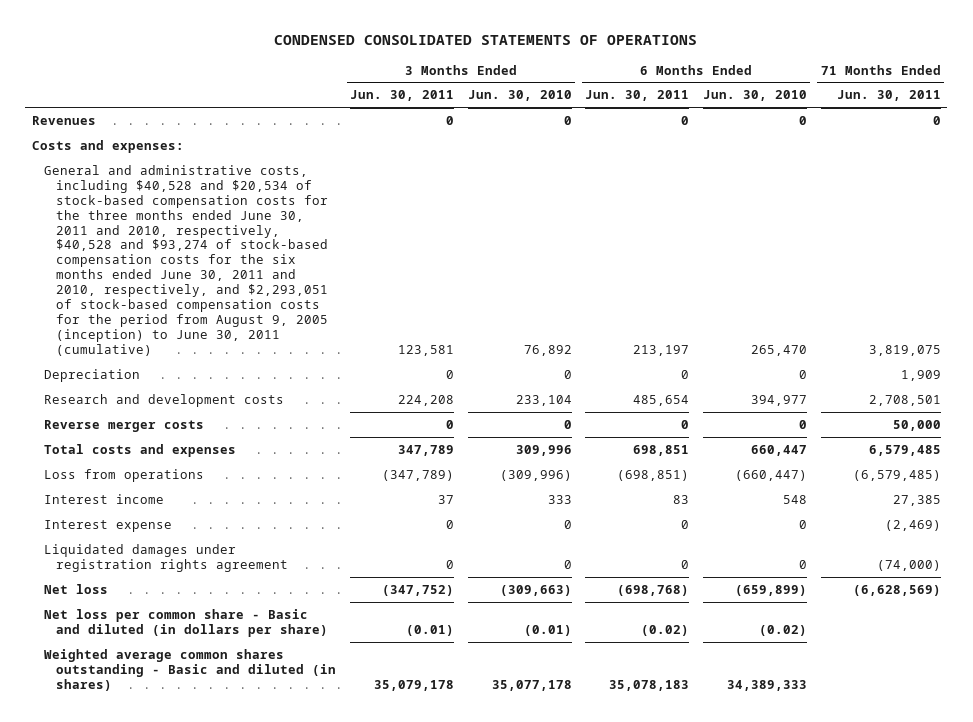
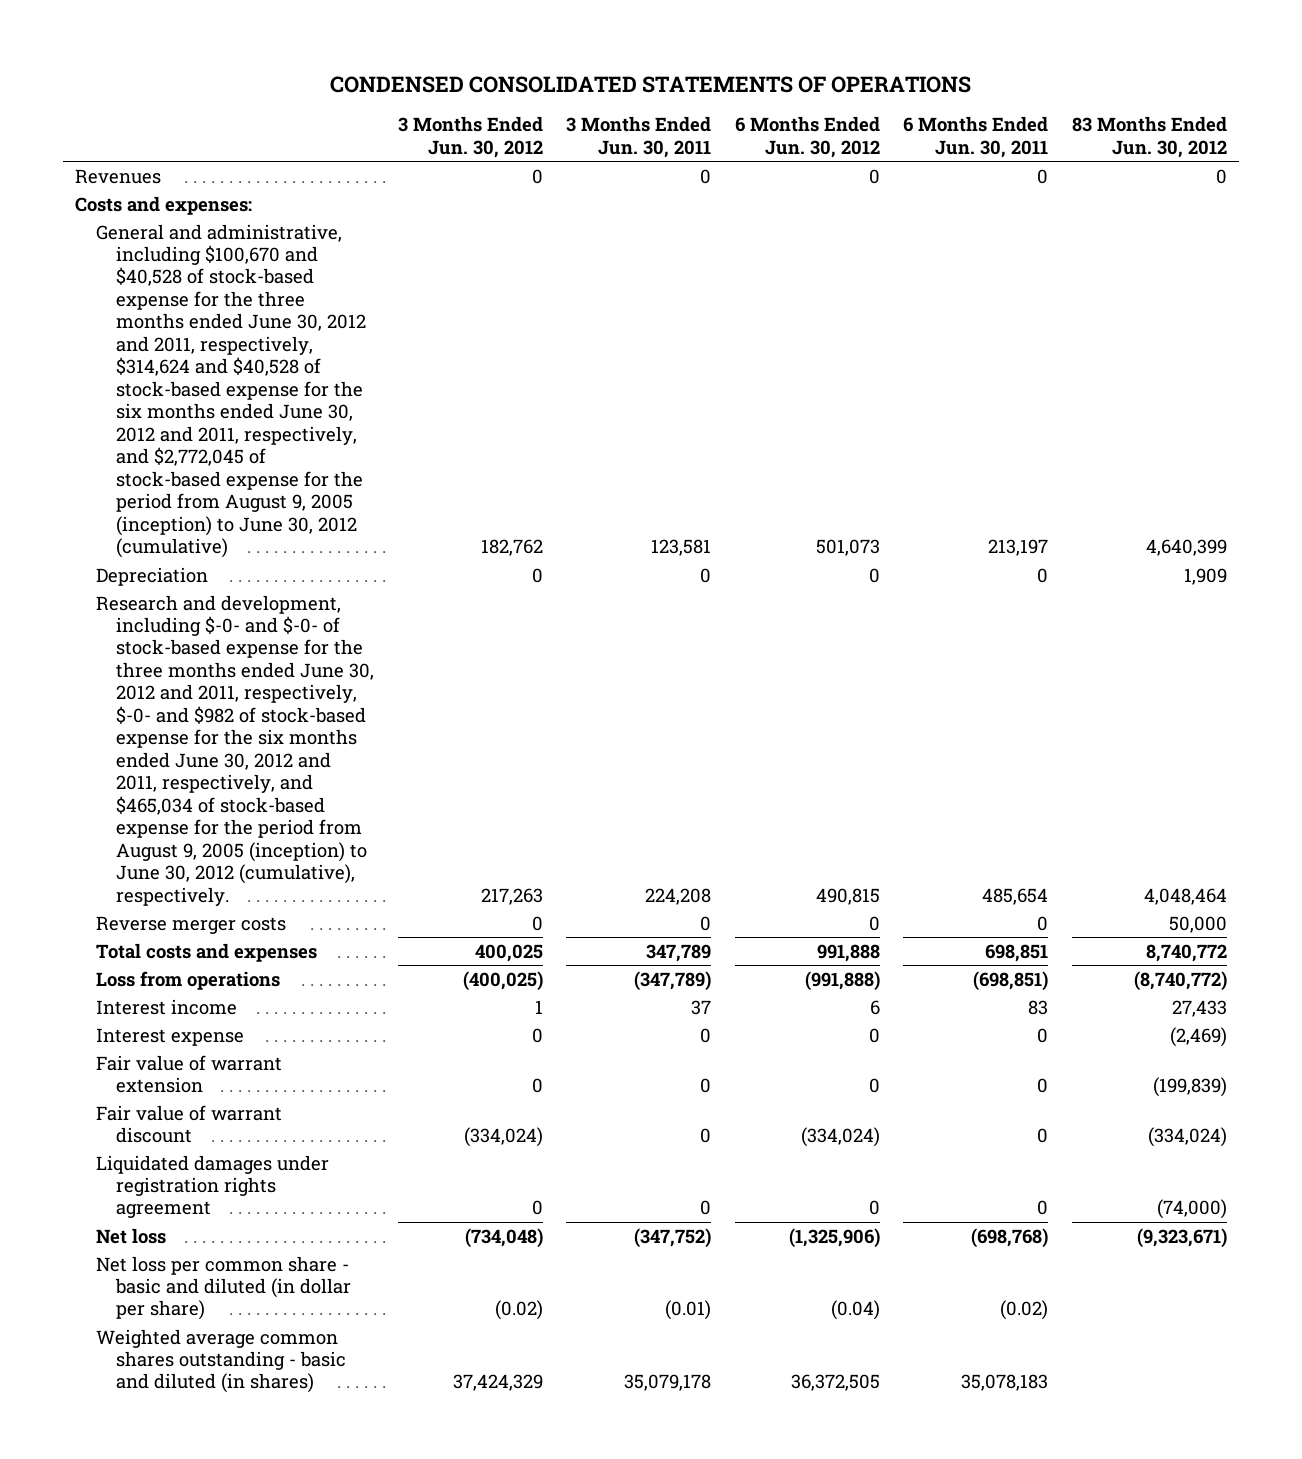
- | 3 Months Ended Jun. 30, 2011 | 3 Months Ended Jun. 30, 2010 | 6 Months Ended Jun. 30, 2011 | 6 Months Ended Jun. 30, 2010 | 71 Months Ended Jun. 30, 2011
+ | 3 Months Ended Jun. 30, 2012 | 3 Months Ended Jun. 30, 2011 | 6 Months Ended Jun. 30, 2012 | 6 Months Ended Jun. 30, 2011 | 83 Months Ended Jun. 30, 2012
- General and administrative costs, including $40,528 and $20,534 of stock-based compensation costs for the three months ended June 30, 2011 and 2010, respectively, $40,528 and $93,274 of stock-based compensation costs for the six months ended June 30, 2011 and 2010, respectively, and $2,293,051 of stock-based compensation costs for the period from August 9, 2005 (inception) to June 30, 2011 (cumulative) | 123,581 | 76,892 | 213,197 | 265,470 | 3,819,075
+ General and administrative, including $100,670 and $40,528 of stock-based expense for the three months ended June 30, 2012 and 2011, respectively, $314,624 and $40,528 of stock-based expense for the six months ended June 30, 2012 and 2011, respectively, and $2,772,045 of stock-based expense for the period from August 9, 2005 (inception) to June 30, 2012 (cumulative) | 182,762 | 123,581 | 501,073 | 213,197 | 4,640,399
- Research and development costs | 224,208 | 233,104 | 485,654 | 394,977 | 2,708,501
+ Research and development, including $-0- and $-0- of stock-based expense for the three months ended June 30, 2012 and 2011, respectively, $-0- and $982 of stock-based expense for the six months ended June 30, 2012 and 2011, respectively, and $465,034 of stock-based expense for the period from August 9, 2005 (inception) to June 30, 2012 (cumulative), respectively. | 217,263 | 224,208 | 490,815 | 485,654 | 4,048,464
+ Fair value of warrant extension | 0 | 0 | 0 | 0 | (199,839)
+ Fair value of warrant discount | (334,024) | 0 | (334,024) | 0 | (334,024)
- Net loss per common share - Basic and diluted (in dollars per share) | (0.01) | (0.01) | (0.02) | (0.02) |
- Weighted average common shares outstanding - Basic and diluted (in shares) | 35,079,178 | 35,077,178 | 35,078,183 | 34,389,333 |
+ Net loss per common share - basic and diluted (in dollar per share) | (0.02) | (0.01) | (0.04) | (0.02) |
+ Weighted average common shares outstanding - basic and diluted (in shares) | 37,424,329 | 35,079,178 | 36,372,505 | 35,078,183 |

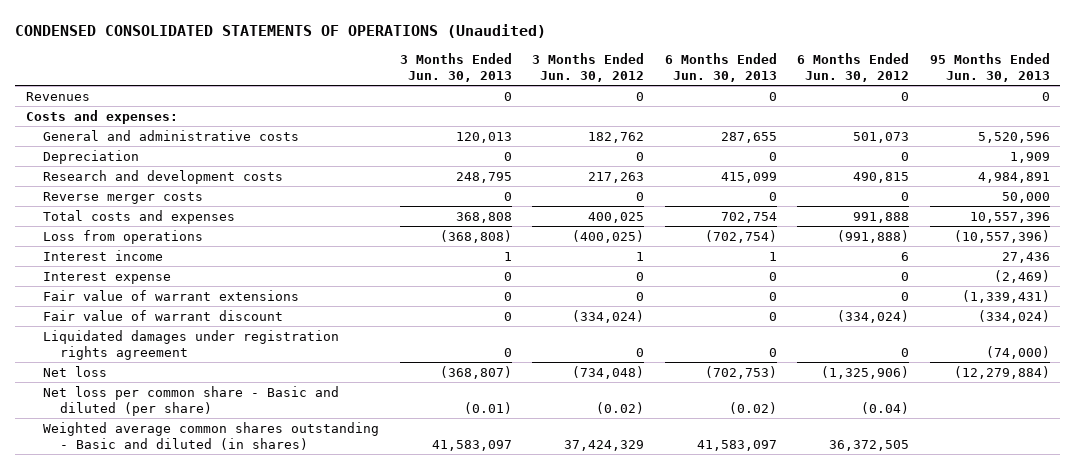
- CONDENSED CONSOLIDATED STATEMENTS OF OPERATIONS
+ CONDENSED CONSOLIDATED STATEMENTS OF OPERATIONS (Unaudited)
- | 3 Months Ended Jun. 30, 2012 | 3 Months Ended Jun. 30, 2011 | 6 Months Ended Jun. 30, 2012 | 6 Months Ended Jun. 30, 2011 | 83 Months Ended Jun. 30, 2012
+ | 3 Months Ended Jun. 30, 2013 | 3 Months Ended Jun. 30, 2012 | 6 Months Ended Jun. 30, 2013 | 6 Months Ended Jun. 30, 2012 | 95 Months Ended Jun. 30, 2013
- General and administrative, including $100,670 and $40,528 of stock-based expense for the three months ended June 30, 2012 and 2011, respectively, $314,624 and $40,528 of stock-based expense for the six months ended June 30, 2012 and 2011, respectively, and $2,772,045 of stock-based expense for the period from August 9, 2005 (inception) to June 30, 2012 (cumulative) | 182,762 | 123,581 | 501,073 | 213,197 | 4,640,399
+ General and administrative costs | 120,013 | 182,762 | 287,655 | 501,073 | 5,520,596
- Research and development, including $-0- and $-0- of stock-based expense for the three months ended June 30, 2012 and 2011, respectively, $-0- and $982 of stock-based expense for the six months ended June 30, 2012 and 2011, respectively, and $465,034 of stock-based expense for the period from August 9, 2005 (inception) to June 30, 2012 (cumulative), respectively. | 217,263 | 224,208 | 490,815 | 485,654 | 4,048,464
+ Research and development costs | 248,795 | 217,263 | 415,099 | 490,815 | 4,984,891
- Fair value of warrant extension | 0 | 0 | 0 | 0 | (199,839)
+ Fair value of warrant extensions | 0 | 0 | 0 | 0 | (1,339,431)
- Net loss per common share - basic and diluted (in dollar per share) | (0.02) | (0.01) | (0.04) | (0.02) |
- Weighted average common shares outstanding - basic and diluted (in shares) | 37,424,329 | 35,079,178 | 36,372,505 | 35,078,183 |
+ Net loss per common share - Basic and diluted (per share) | (0.01) | (0.02) | (0.02) | (0.04) |
+ Weighted average common shares outstanding - Basic and diluted (in shares) | 41,583,097 | 37,424,329 | 41,583,097 | 36,372,505 |

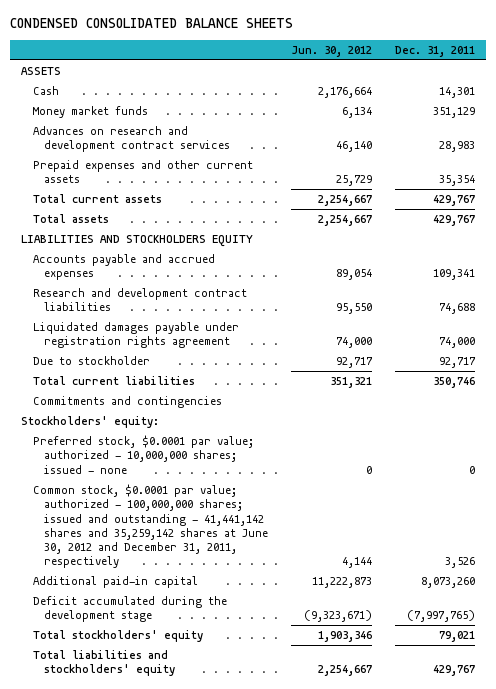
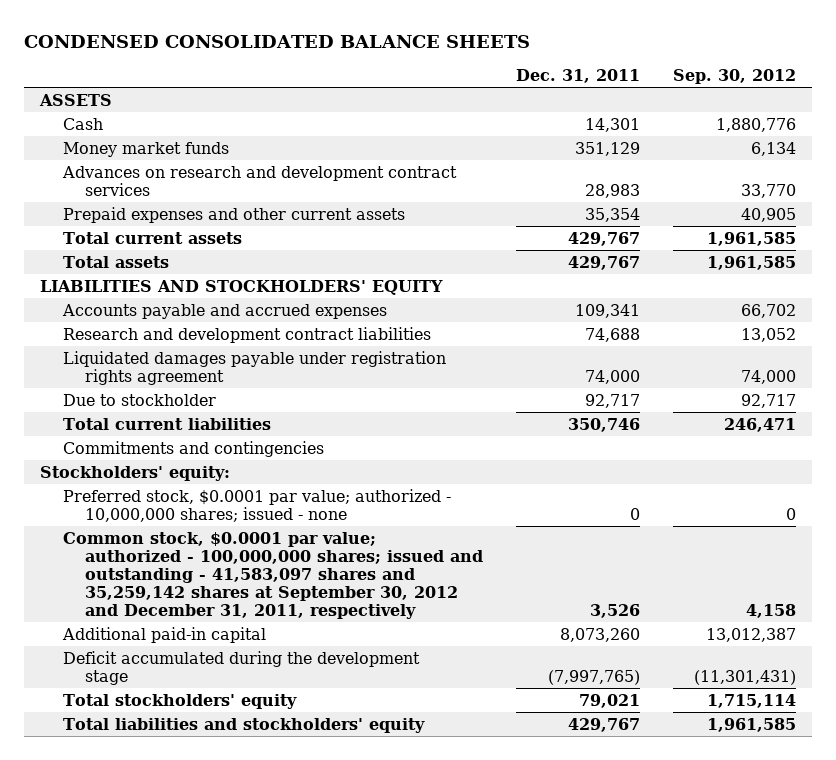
- | Jun. 30, 2012 | Dec. 31, 2011
+ | Dec. 31, 2011 | Sep. 30, 2012
- LIABILITIES AND STOCKHOLDERS EQUITY
+ LIABILITIES AND STOCKHOLDERS' EQUITY
- Common stock, $0.0001 par value; authorized - 100,000,000 shares; issued and outstanding - 41,441,142 shares and 35,259,142 shares at June 30, 2012 and December 31, 2011, respectively | 4,144 | 3,526
+ Common stock, $0.0001 par value; authorized - 100,000,000 shares; issued and outstanding - 41,583,097 shares and 35,259,142 shares at September 30, 2012 and December 31, 2011, respectively | 3,526 | 4,158

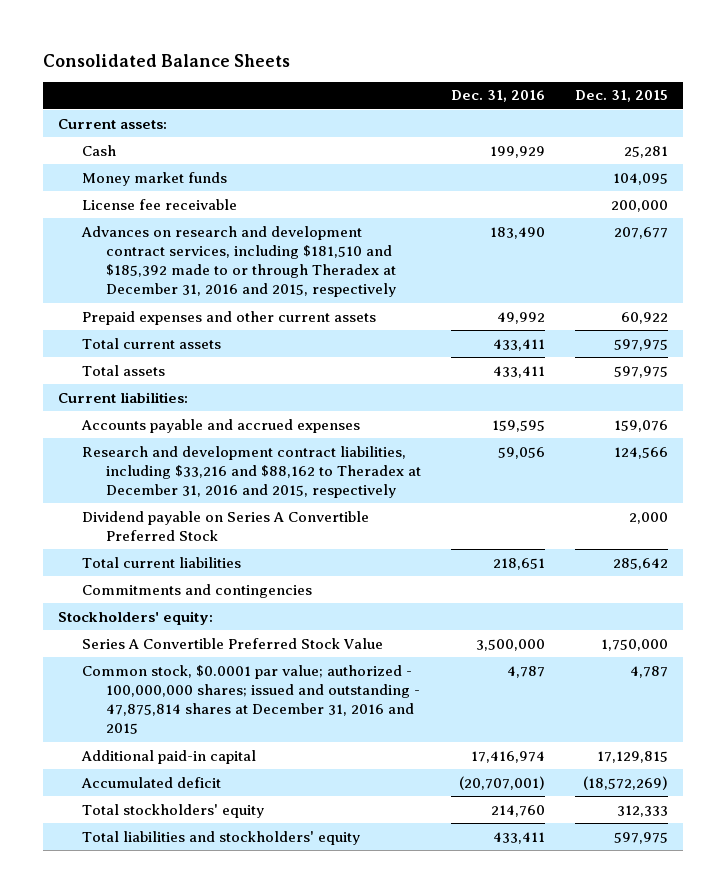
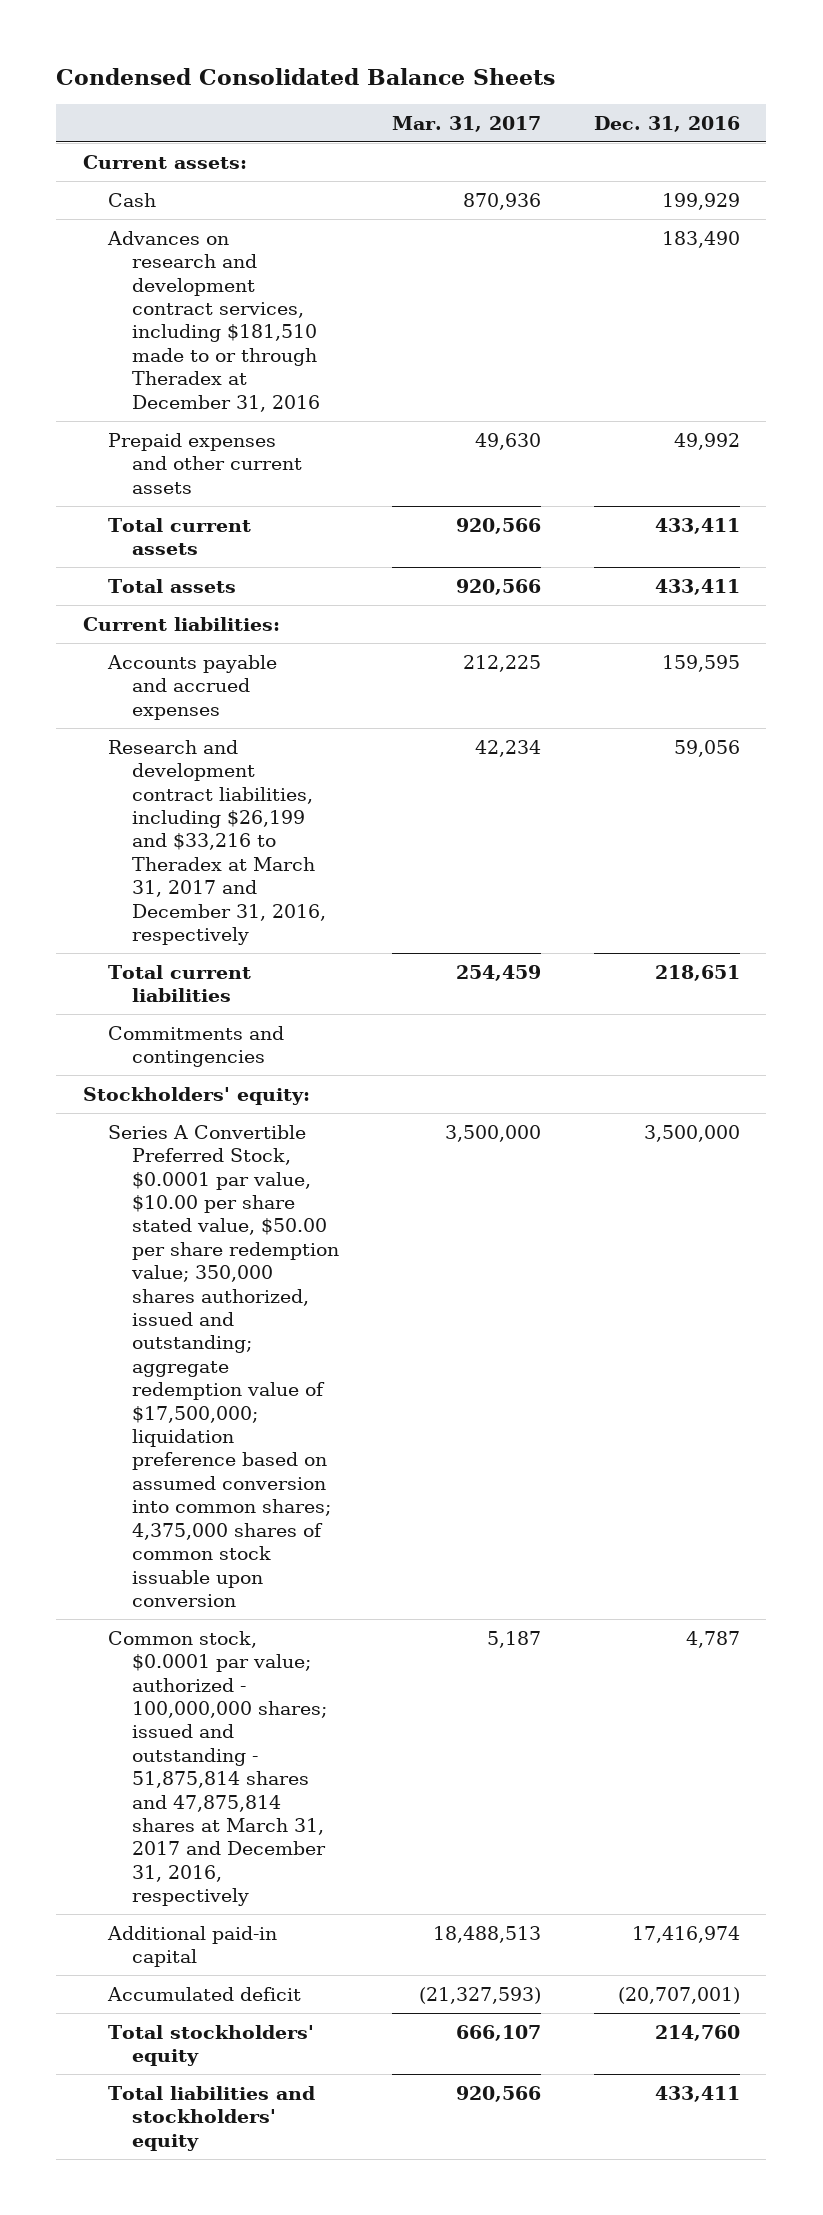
- Consolidated Balance Sheets
+ Condensed Consolidated Balance Sheets
- | Dec. 31, 2016 | Dec. 31, 2015
+ | Mar. 31, 2017 | Dec. 31, 2016
- Money market funds | | 104,095
- License fee receivable | | 200,000
- Advances on research and development contract services, including $181,510 and $185,392 made to or through Theradex at December 31, 2016 and 2015, respectively | 183,490 | 207,677
+ Advances on research and development contract services, including $181,510 made to or through Theradex at December 31, 2016 | | 183,490
- Research and development contract liabilities, including $33,216 and $88,162 to Theradex at December 31, 2016 and 2015, respectively | 59,056 | 124,566
- Dividend payable on Series A Convertible Preferred Stock | | 2,000
+ Research and development contract liabilities, including $26,199 and $33,216 to Theradex at March 31, 2017 and December 31, 2016, respectively | 42,234 | 59,056
- Series A Convertible Preferred Stock Value | 3,500,000 | 1,750,000
- Common stock, $0.0001 par value; authorized - 100,000,000 shares; issued and outstanding - 47,875,814 shares at December 31, 2016 and 2015 | 4,787 | 4,787
+ Series A Convertible Preferred Stock, $0.0001 par value, $10.00 per share stated value, $50.00 per share redemption value; 350,000 shares authorized, issued and outstanding; aggregate redemption value of $17,500,000; liquidation preference based on assumed conversion into common shares; 4,375,000 shares of common stock issuable upon conversion | 3,500,000 | 3,500,000
+ Common stock, $0.0001 par value; authorized - 100,000,000 shares; issued and outstanding - 51,875,814 shares and 47,875,814 shares at March 31, 2017 and December 31, 2016, respectively | 5,187 | 4,787

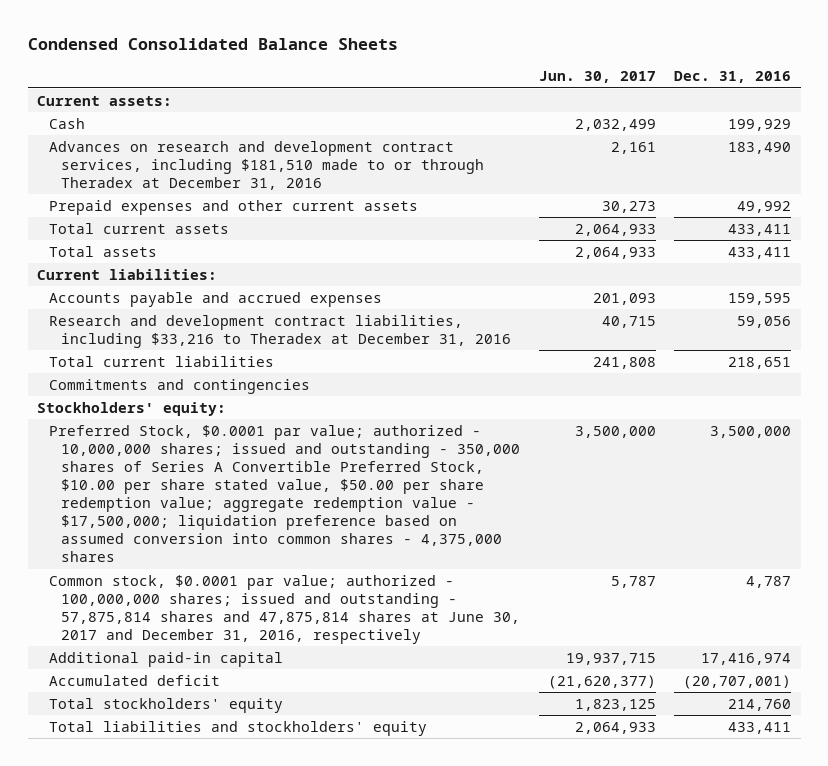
- | Mar. 31, 2017 | Dec. 31, 2016
+ | Jun. 30, 2017 | Dec. 31, 2016
- Research and development contract liabilities, including $26,199 and $33,216 to Theradex at March 31, 2017 and December 31, 2016, respectively | 42,234 | 59,056
+ Research and development contract liabilities, including $33,216 to Theradex at December 31, 2016 | 40,715 | 59,056
- Series A Convertible Preferred Stock, $0.0001 par value, $10.00 per share stated value, $50.00 per share redemption value; 350,000 shares authorized, issued and outstanding; aggregate redemption value of $17,500,000; liquidation preference based on assumed conversion into common shares; 4,375,000 shares of common stock issuable upon conversion | 3,500,000 | 3,500,000
- Common stock, $0.0001 par value; authorized - 100,000,000 shares; issued and outstanding - 51,875,814 shares and 47,875,814 shares at March 31, 2017 and December 31, 2016, respectively | 5,187 | 4,787
+ Preferred Stock, $0.0001 par value; authorized - 10,000,000 shares; issued and outstanding - 350,000 shares of Series A Convertible Preferred Stock, $10.00 per share stated value, $50.00 per share redemption value; aggregate redemption value - $17,500,000; liquidation preference based on assumed conversion into common shares - 4,375,000 shares | 3,500,000 | 3,500,000
+ Common stock, $0.0001 par value; authorized - 100,000,000 shares; issued and outstanding - 57,875,814 shares and 47,875,814 shares at June 30, 2017 and December 31, 2016, respectively | 5,787 | 4,787

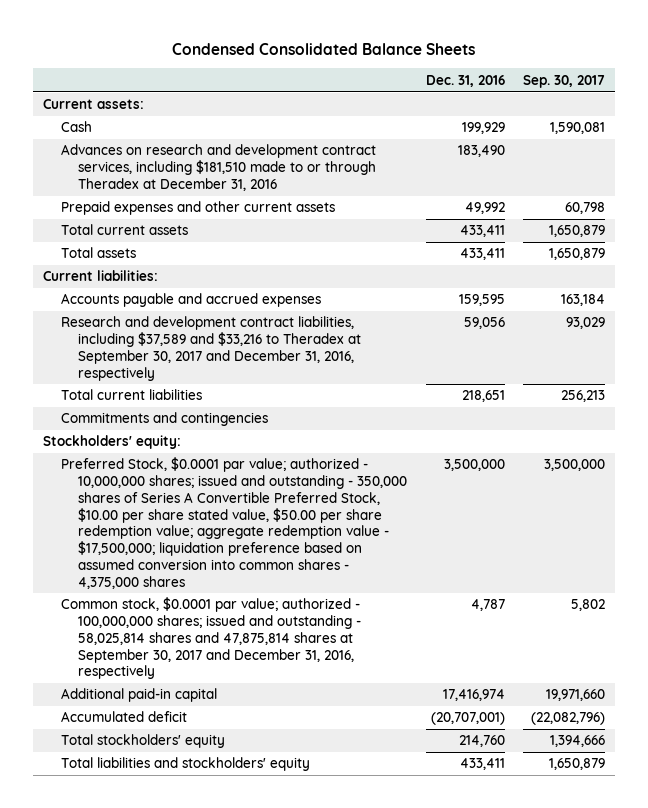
- | Jun. 30, 2017 | Dec. 31, 2016
+ | Dec. 31, 2016 | Sep. 30, 2017
- Research and development contract liabilities, including $33,216 to Theradex at December 31, 2016 | 40,715 | 59,056
+ Research and development contract liabilities, including $37,589 and $33,216 to Theradex at September 30, 2017 and December 31, 2016, respectively | 59,056 | 93,029
- Common stock, $0.0001 par value; authorized - 100,000,000 shares; issued and outstanding - 57,875,814 shares and 47,875,814 shares at June 30, 2017 and December 31, 2016, respectively | 5,787 | 4,787
+ Common stock, $0.0001 par value; authorized - 100,000,000 shares; issued and outstanding - 58,025,814 shares and 47,875,814 shares at September 30, 2017 and December 31, 2016, respectively | 4,787 | 5,802

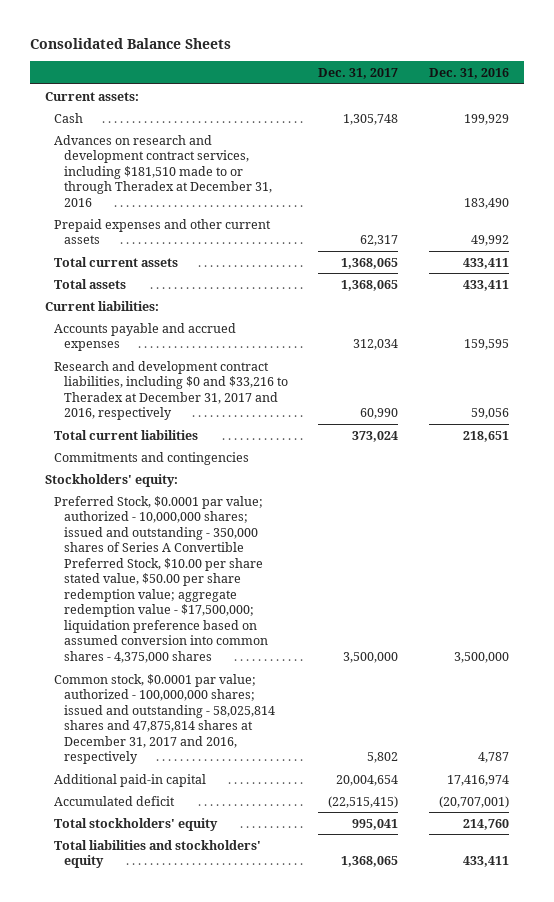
- Condensed Consolidated Balance Sheets
+ Consolidated Balance Sheets
- | Dec. 31, 2016 | Sep. 30, 2017
+ | Dec. 31, 2017 | Dec. 31, 2016
- Research and development contract liabilities, including $37,589 and $33,216 to Theradex at September 30, 2017 and December 31, 2016, respectively | 59,056 | 93,029
+ Research and development contract liabilities, including $0 and $33,216 to Theradex at December 31, 2017 and 2016, respectively | 60,990 | 59,056
- Common stock, $0.0001 par value; authorized - 100,000,000 shares; issued and outstanding - 58,025,814 shares and 47,875,814 shares at September 30, 2017 and December 31, 2016, respectively | 4,787 | 5,802
+ Common stock, $0.0001 par value; authorized - 100,000,000 shares; issued and outstanding - 58,025,814 shares and 47,875,814 shares at December 31, 2017 and 2016, respectively | 5,802 | 4,787

